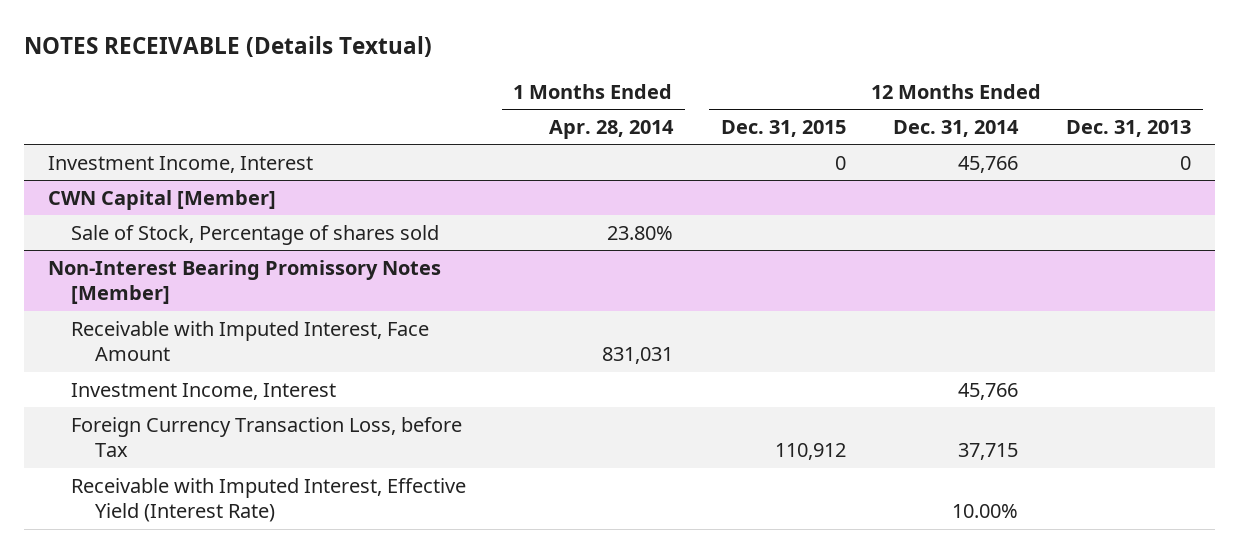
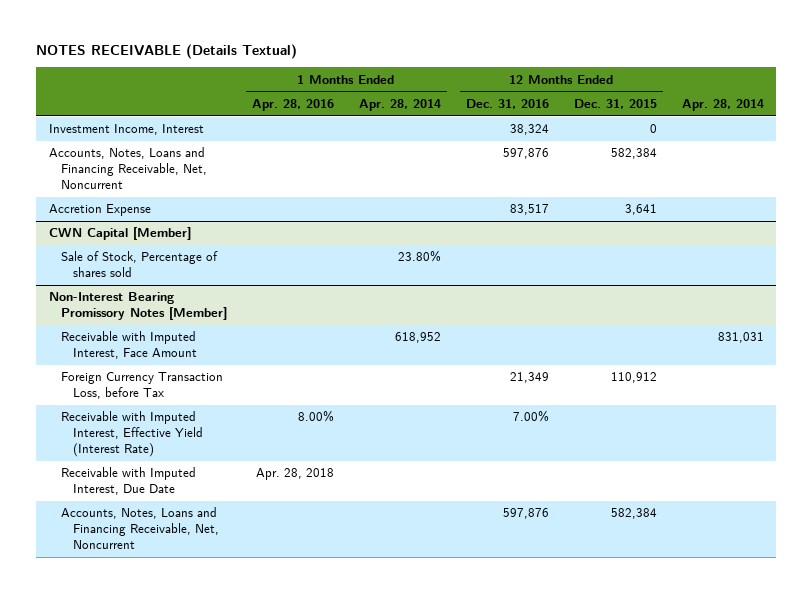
- | 1 Months Ended Apr. 28, 2014 | 12 Months Ended Dec. 31, 2015 | 12 Months Ended Dec. 31, 2014 | 12 Months Ended Dec. 31, 2013
+ | 1 Months Ended Apr. 28, 2016 | 1 Months Ended Apr. 28, 2014 | 12 Months Ended Dec. 31, 2016 | 12 Months Ended Dec. 31, 2015 | Apr. 28, 2014
+ Accounts, Notes, Loans and Financing Receivable, Net, Noncurrent | | | 597,876 | 582,384 |
+ Accretion Expense | | | 83,517 | 3,641 |
@ Non-Interest Bearing Promissory Notes [Member]
- Receivable with Imputed Interest, Face Amount | 831,031 | | |
- Investment Income, Interest | | | 45,766 |
+ Receivable with Imputed Interest, Face Amount | | 618,952 | | | 831,031
+ Receivable with Imputed Interest, Due Date | Apr. 28, 2018 | | | |
+ Accounts, Notes, Loans and Financing Receivable, Net, Noncurrent | | | 597,876 | 582,384 |

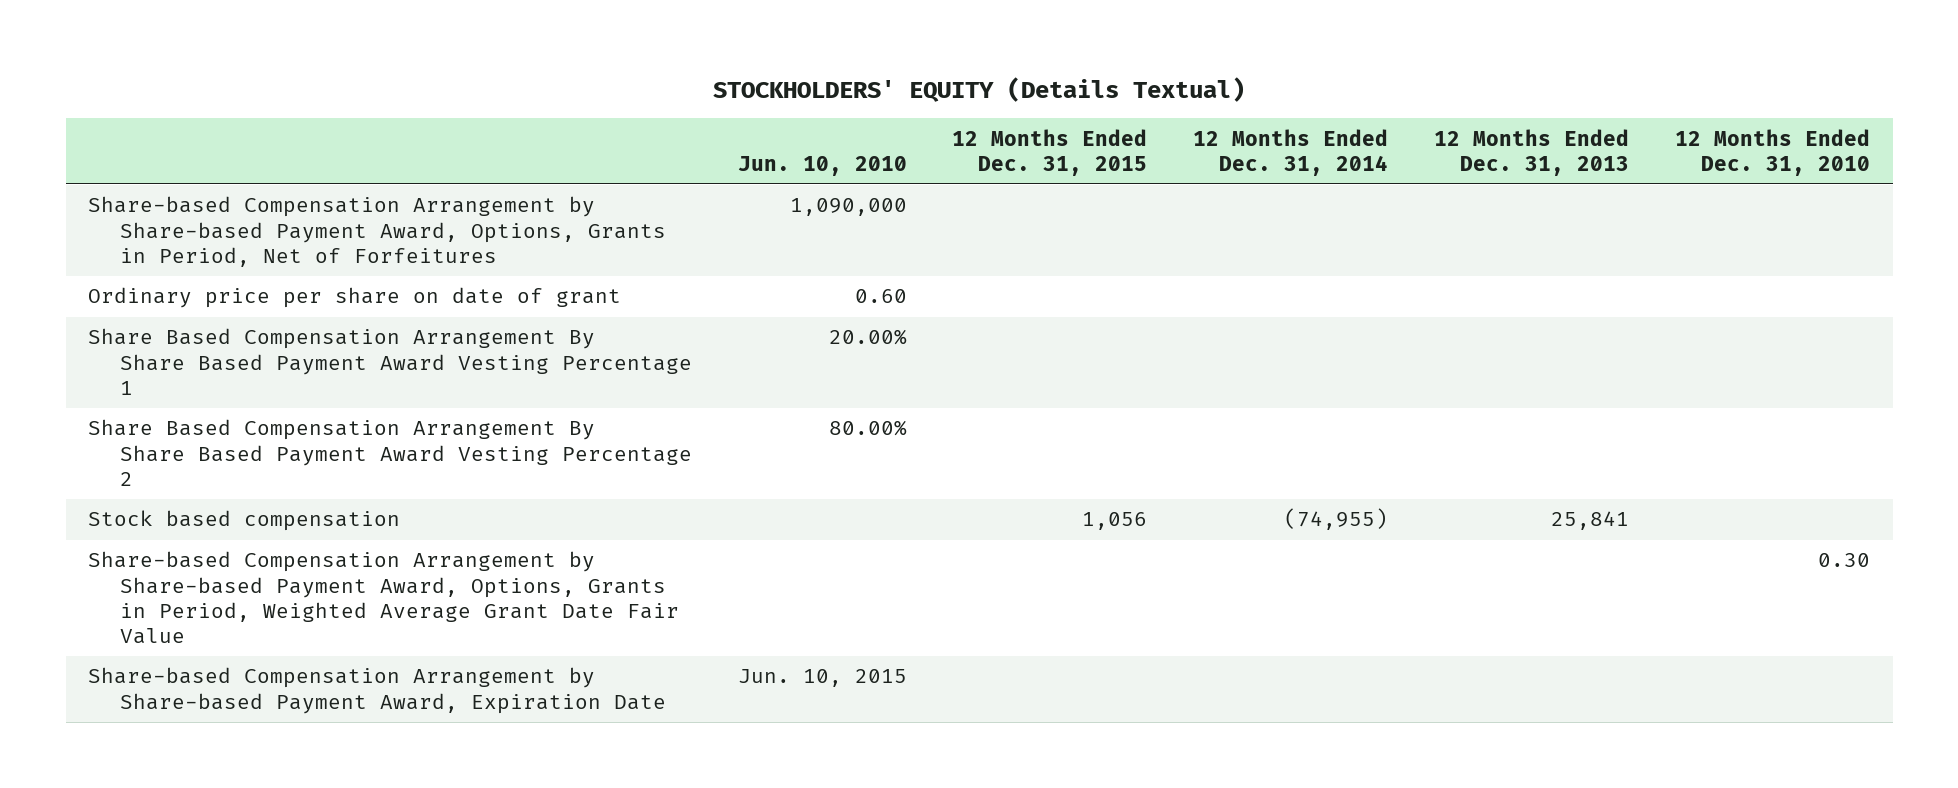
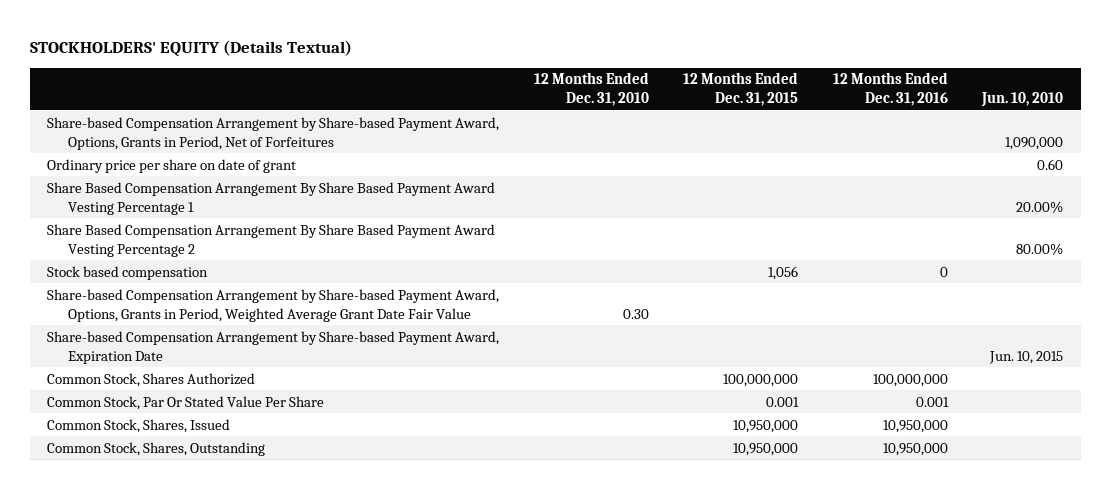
- | Jun. 10, 2010 | 12 Months Ended Dec. 31, 2015 | 12 Months Ended Dec. 31, 2014 | 12 Months Ended Dec. 31, 2013 | 12 Months Ended Dec. 31, 2010
+ | 12 Months Ended Dec. 31, 2010 | 12 Months Ended Dec. 31, 2015 | 12 Months Ended Dec. 31, 2016 | Jun. 10, 2010
+ Common Stock, Shares Authorized | | 100,000,000 | 100,000,000 |
+ Common Stock, Par Or Stated Value Per Share | | 0.001 | 0.001 |
+ Common Stock, Shares, Issued | | 10,950,000 | 10,950,000 |
+ Common Stock, Shares, Outstanding | | 10,950,000 | 10,950,000 |

